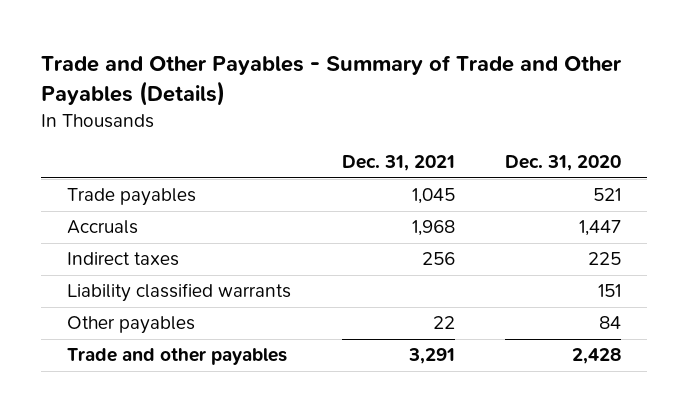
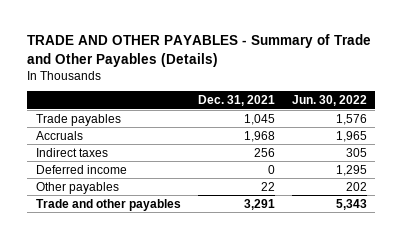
- Trade and Other Payables - Summary of Trade and Other Payables (Details)
+ TRADE AND OTHER PAYABLES - Summary of Trade and Other Payables (Details)
- | Dec. 31, 2021 | Dec. 31, 2020
+ | Dec. 31, 2021 | Jun. 30, 2022
- Liability classified warrants | | 151
+ Deferred income | 0 | 1,295

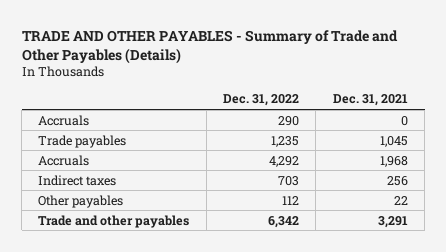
- | Dec. 31, 2021 | Jun. 30, 2022
+ | Dec. 31, 2022 | Dec. 31, 2021
+ Accruals | 290 | 0
- Deferred income | 0 | 1,295

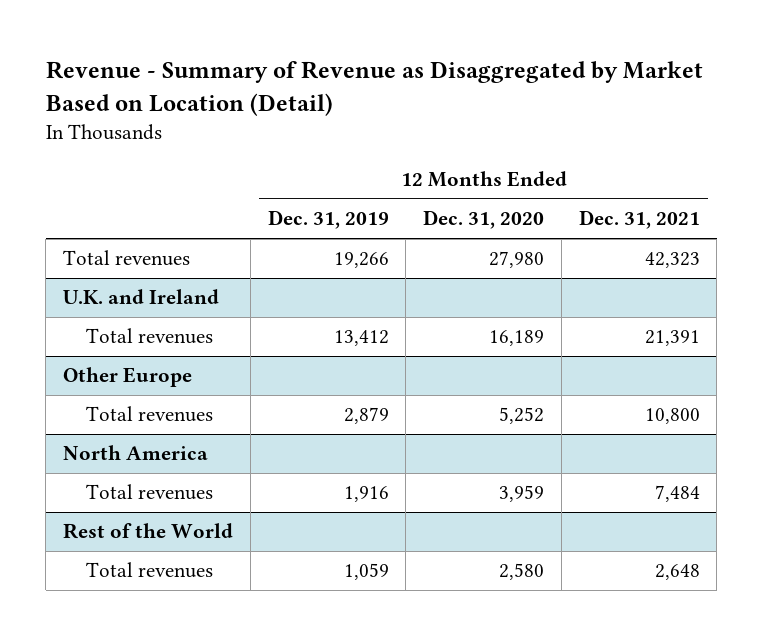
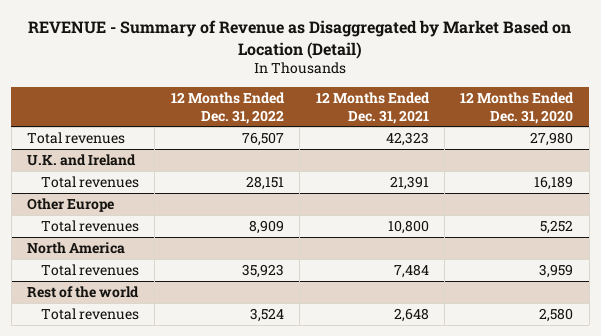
- Revenue - Summary of Revenue as Disaggregated by Market Based on Location (Detail)
+ REVENUE - Summary of Revenue as Disaggregated by Market Based on Location (Detail)
- | 12 Months Ended Dec. 31, 2019 | 12 Months Ended Dec. 31, 2020 | 12 Months Ended Dec. 31, 2021
+ | 12 Months Ended Dec. 31, 2022 | 12 Months Ended Dec. 31, 2021 | 12 Months Ended Dec. 31, 2020
- Rest of the World
+ Rest of the world

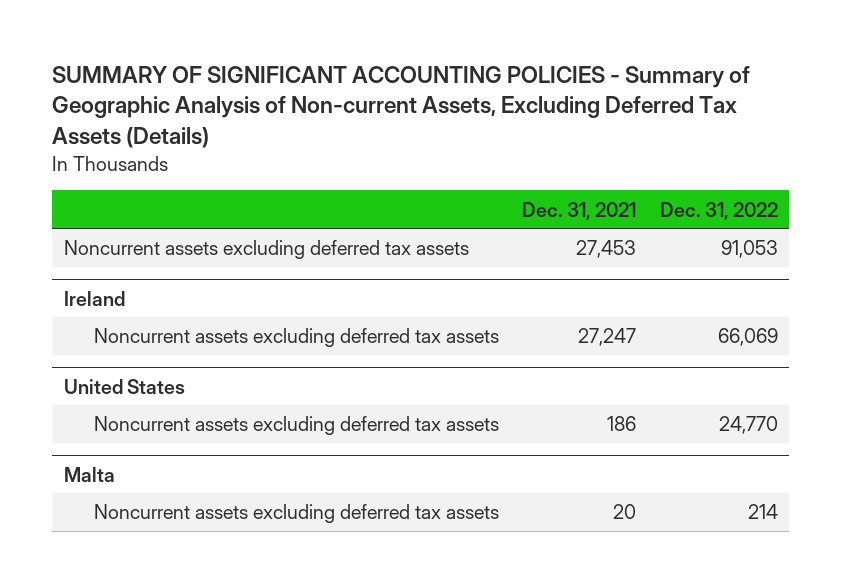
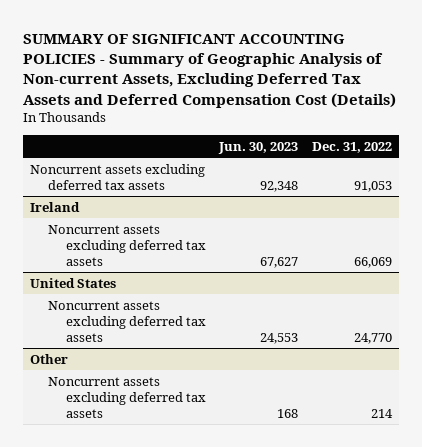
- SUMMARY OF SIGNIFICANT ACCOUNTING POLICIES - Summary of Geographic Analysis of Non-current Assets, Excluding Deferred Tax Assets (Details)
+ SUMMARY OF SIGNIFICANT ACCOUNTING POLICIES - Summary of Geographic Analysis of Non-current Assets, Excluding Deferred Tax Assets and Deferred Compensation Cost (Details)
- | Dec. 31, 2021 | Dec. 31, 2022
+ | Jun. 30, 2023 | Dec. 31, 2022
- Malta
+ Other

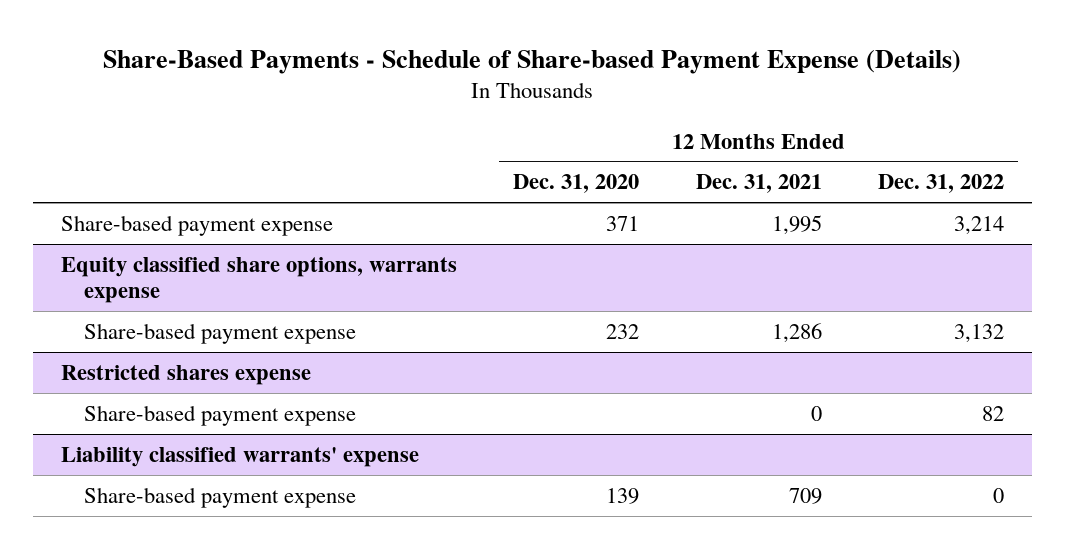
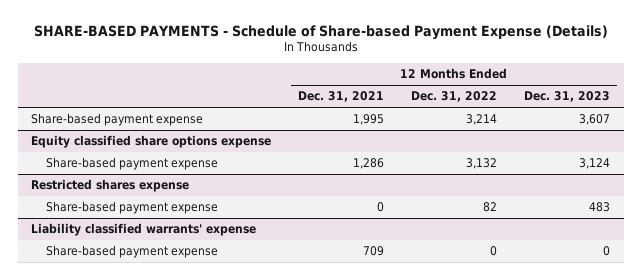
- Share-Based Payments - Schedule of Share-based Payment Expense (Details)
+ SHARE-BASED PAYMENTS - Schedule of Share-based Payment Expense (Details)
- | 12 Months Ended Dec. 31, 2020 | 12 Months Ended Dec. 31, 2021 | 12 Months Ended Dec. 31, 2022
+ | 12 Months Ended Dec. 31, 2021 | 12 Months Ended Dec. 31, 2022 | 12 Months Ended Dec. 31, 2023
- Equity classified share options, warrants expense
+ Equity classified share options expense

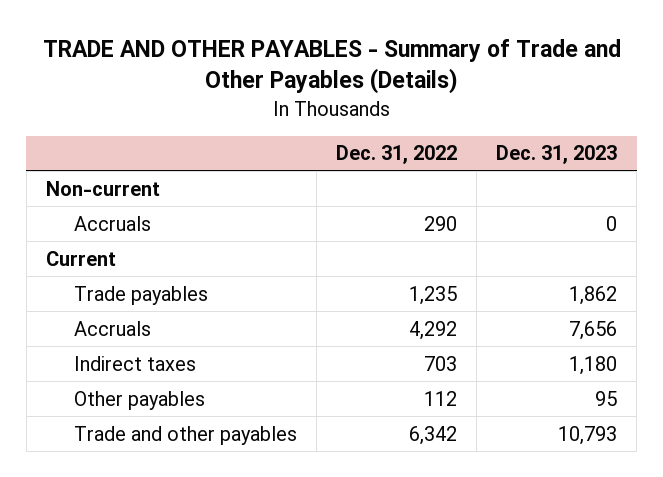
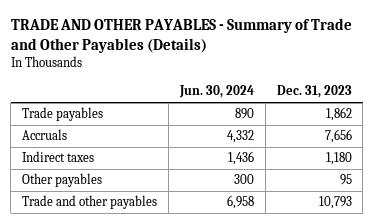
- | Dec. 31, 2022 | Dec. 31, 2023
+ | Jun. 30, 2024 | Dec. 31, 2023
- Non-current
- Accruals | 290 | 0
- Current

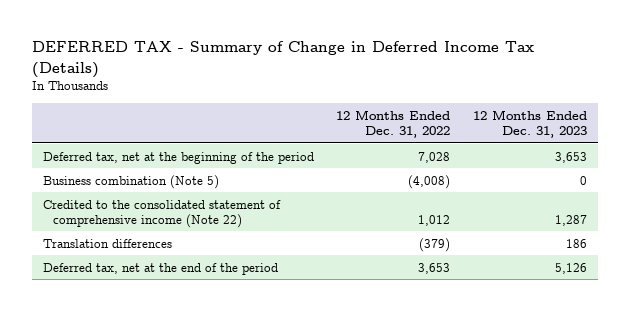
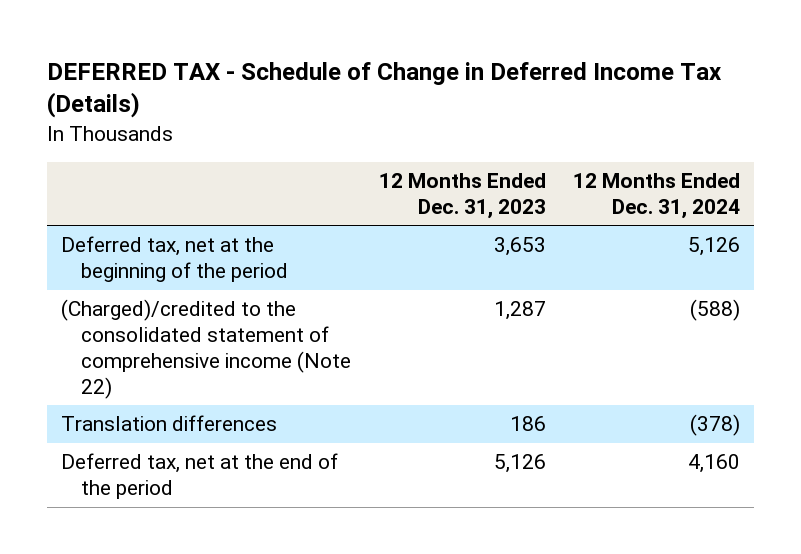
- DEFERRED TAX - Summary of Change in Deferred Income Tax (Details)
+ DEFERRED TAX - Schedule of Change in Deferred Income Tax (Details)
- | 12 Months Ended Dec. 31, 2022 | 12 Months Ended Dec. 31, 2023
+ | 12 Months Ended Dec. 31, 2023 | 12 Months Ended Dec. 31, 2024
- Business combination (Note 5) | (4,008) | 0
- Credited to the consolidated statement of comprehensive income (Note 22) | 1,012 | 1,287
+ (Charged)/credited to the consolidated statement of comprehensive income (Note 22) | 1,287 | (588)

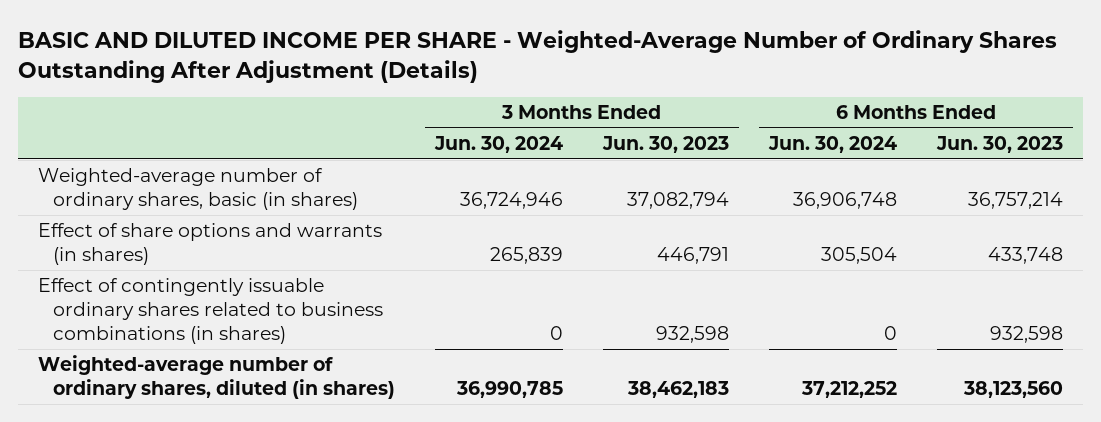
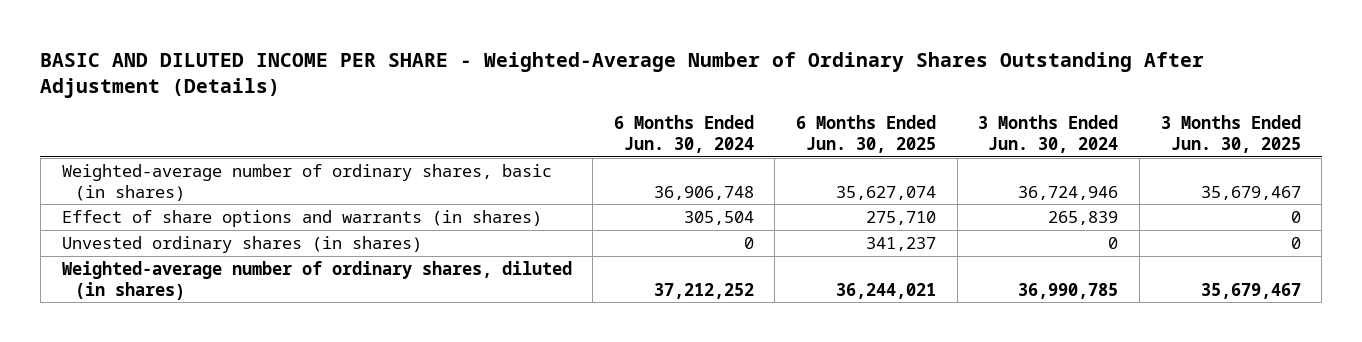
- | 3 Months Ended Jun. 30, 2024 | 3 Months Ended Jun. 30, 2023 | 6 Months Ended Jun. 30, 2024 | 6 Months Ended Jun. 30, 2023
+ | 6 Months Ended Jun. 30, 2024 | 6 Months Ended Jun. 30, 2025 | 3 Months Ended Jun. 30, 2024 | 3 Months Ended Jun. 30, 2025
- Effect of contingently issuable ordinary shares related to business combinations (in shares) | 0 | 932,598 | 0 | 932,598
+ Unvested ordinary shares (in shares) | 0 | 341,237 | 0 | 0

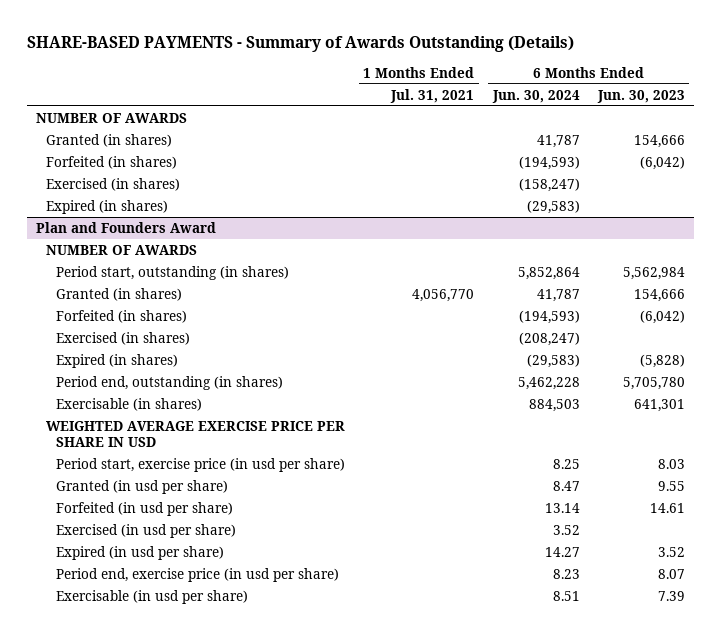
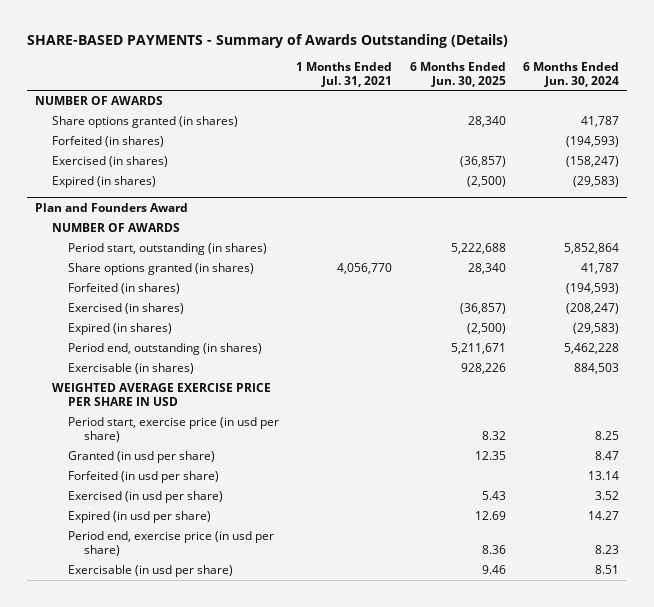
- | 1 Months Ended Jul. 31, 2021 | 6 Months Ended Jun. 30, 2024 | 6 Months Ended Jun. 30, 2023
+ | 1 Months Ended Jul. 31, 2021 | 6 Months Ended Jun. 30, 2025 | 6 Months Ended Jun. 30, 2024
- Granted (in shares) | | 41,787 | 154,666
+ Share options granted (in shares) | | 28,340 | 41,787
@ Plan and Founders Award
- Granted (in shares) | 4,056,770 | 41,787 | 154,666
+ Share options granted (in shares) | 4,056,770 | 28,340 | 41,787

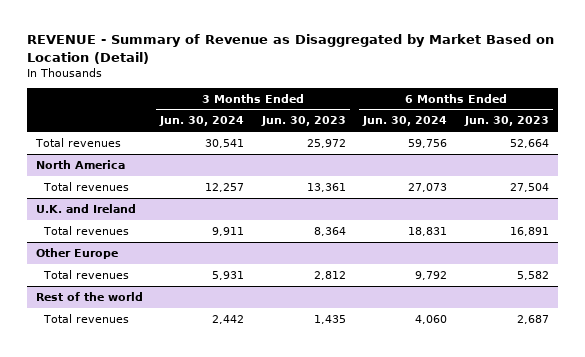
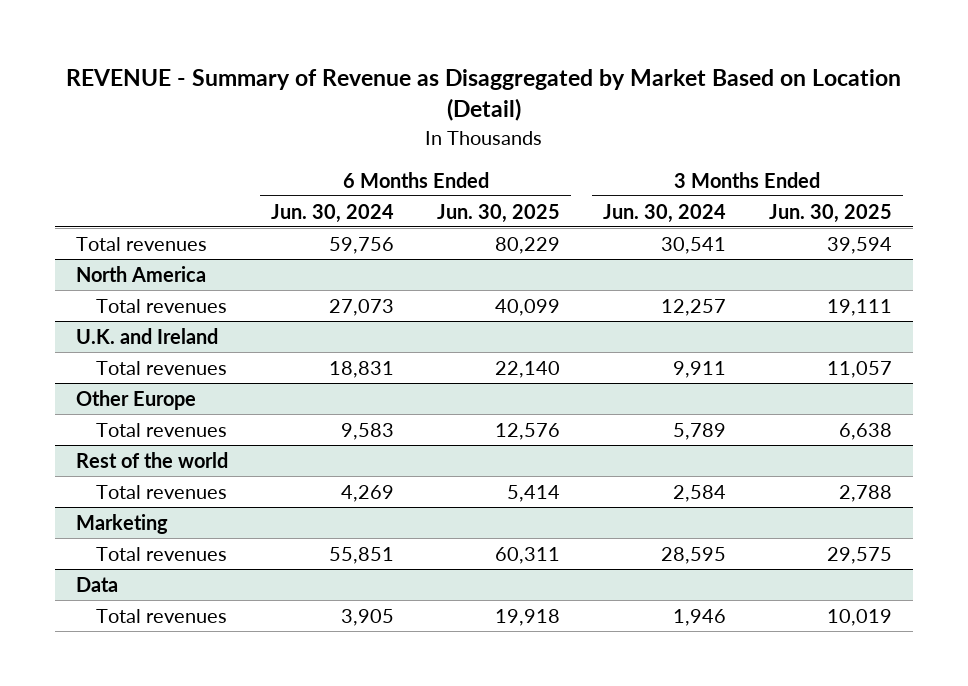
- | 3 Months Ended Jun. 30, 2024 | 3 Months Ended Jun. 30, 2023 | 6 Months Ended Jun. 30, 2024 | 6 Months Ended Jun. 30, 2023
+ | 6 Months Ended Jun. 30, 2024 | 6 Months Ended Jun. 30, 2025 | 3 Months Ended Jun. 30, 2024 | 3 Months Ended Jun. 30, 2025
@ Other Europe
- Total revenues | 5,931 | 2,812 | 9,792 | 5,582
+ Total revenues | 9,583 | 12,576 | 5,789 | 6,638
@ Rest of the world
- Total revenues | 2,442 | 1,435 | 4,060 | 2,687
+ Total revenues | 4,269 | 5,414 | 2,584 | 2,788
+ Marketing
+ Total revenues | 55,851 | 60,311 | 28,595 | 29,575
+ Data
+ Total revenues | 3,905 | 19,918 | 1,946 | 10,019

